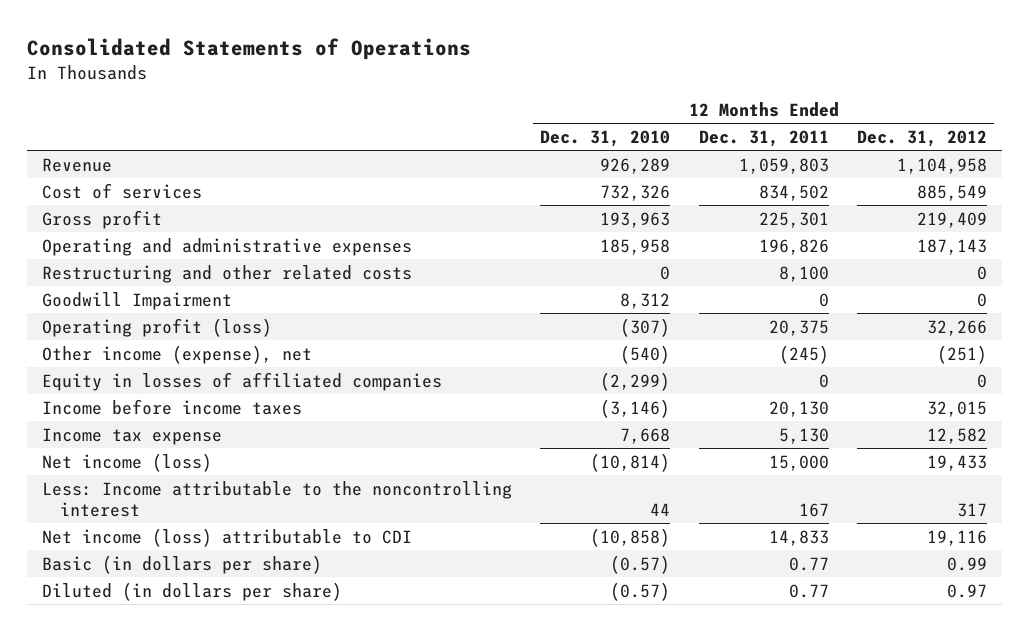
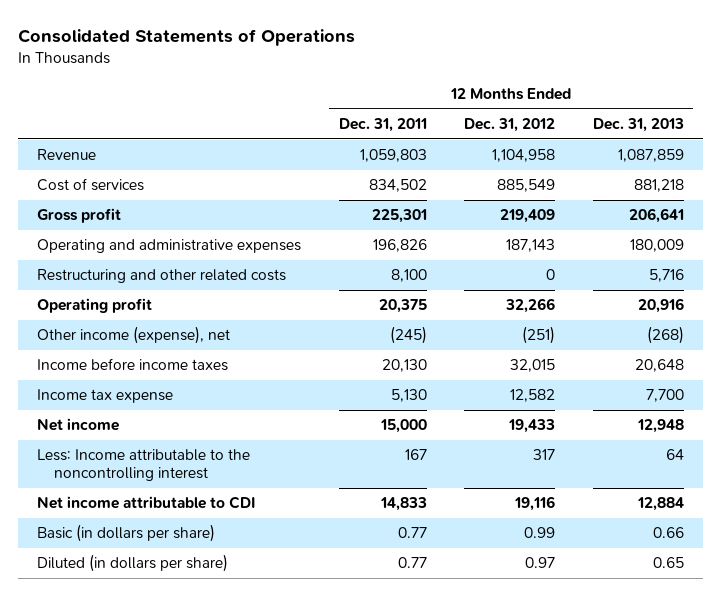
- | 12 Months Ended Dec. 31, 2010 | 12 Months Ended Dec. 31, 2011 | 12 Months Ended Dec. 31, 2012
+ | 12 Months Ended Dec. 31, 2011 | 12 Months Ended Dec. 31, 2012 | 12 Months Ended Dec. 31, 2013
- Goodwill Impairment | 8,312 | 0 | 0
- Operating profit (loss) | (307) | 20,375 | 32,266
+ Operating profit | 20,375 | 32,266 | 20,916
- Equity in losses of affiliated companies | (2,299) | 0 | 0
- Net income (loss) | (10,814) | 15,000 | 19,433
+ Net income | 15,000 | 19,433 | 12,948
- Net income (loss) attributable to CDI | (10,858) | 14,833 | 19,116
+ Net income attributable to CDI | 14,833 | 19,116 | 12,884

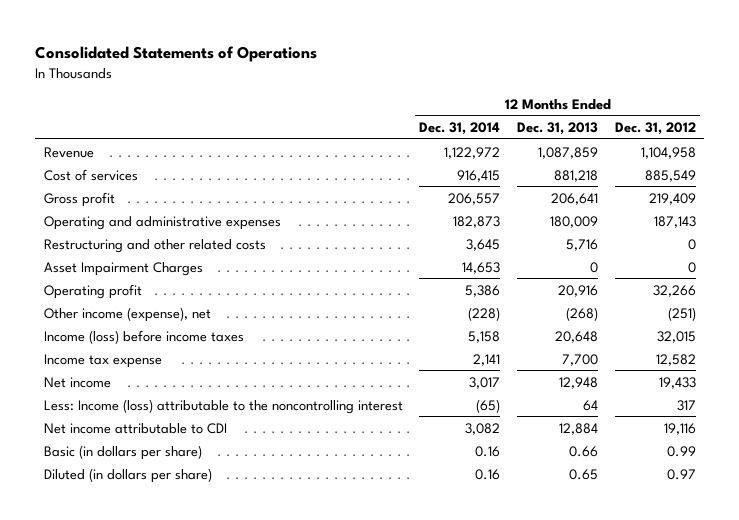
- | 12 Months Ended Dec. 31, 2011 | 12 Months Ended Dec. 31, 2012 | 12 Months Ended Dec. 31, 2013
+ | 12 Months Ended Dec. 31, 2014 | 12 Months Ended Dec. 31, 2013 | 12 Months Ended Dec. 31, 2012
+ Asset Impairment Charges | 14,653 | 0 | 0
- Income before income taxes | 20,130 | 32,015 | 20,648
+ Income (loss) before income taxes | 5,158 | 20,648 | 32,015
- Less: Income attributable to the noncontrolling interest | 167 | 317 | 64
+ Less: Income (loss) attributable to the noncontrolling interest | (65) | 64 | 317

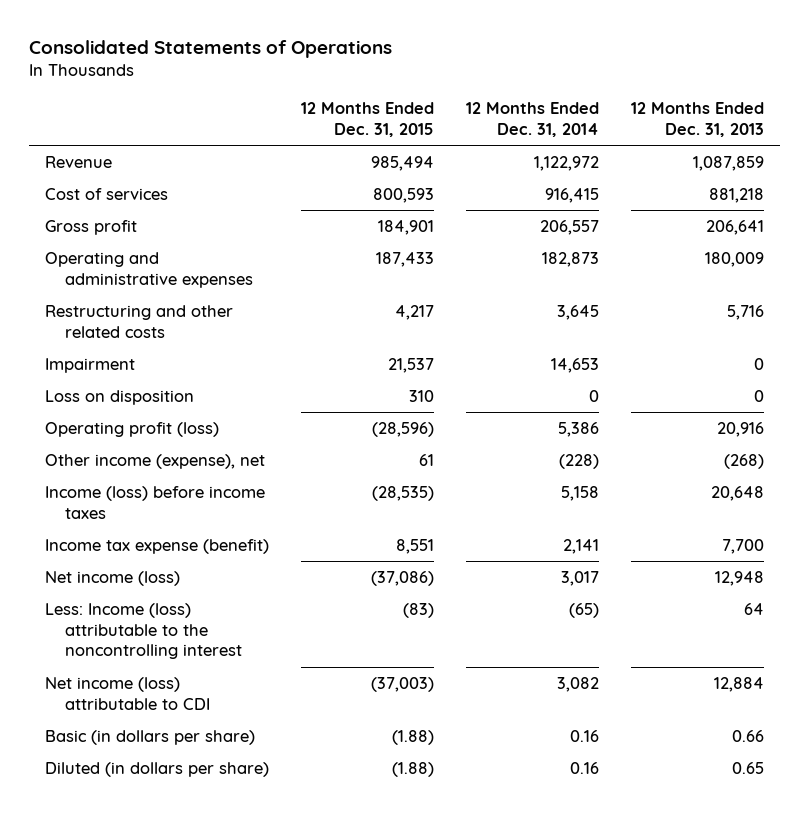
- | 12 Months Ended Dec. 31, 2014 | 12 Months Ended Dec. 31, 2013 | 12 Months Ended Dec. 31, 2012
+ | 12 Months Ended Dec. 31, 2015 | 12 Months Ended Dec. 31, 2014 | 12 Months Ended Dec. 31, 2013
- Asset Impairment Charges | 14,653 | 0 | 0
- Operating profit | 5,386 | 20,916 | 32,266
+ Impairment | 21,537 | 14,653 | 0
+ Loss on disposition | 310 | 0 | 0
+ Operating profit (loss) | (28,596) | 5,386 | 20,916
- Income tax expense | 2,141 | 7,700 | 12,582
- Net income | 3,017 | 12,948 | 19,433
+ Income tax expense (benefit) | 8,551 | 2,141 | 7,700
+ Net income (loss) | (37,086) | 3,017 | 12,948
- Net income attributable to CDI | 3,082 | 12,884 | 19,116
+ Net income (loss) attributable to CDI | (37,003) | 3,082 | 12,884

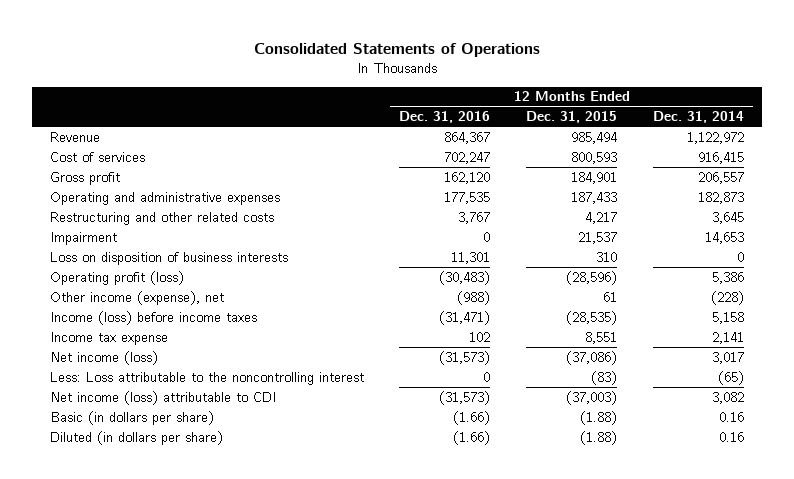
- | 12 Months Ended Dec. 31, 2015 | 12 Months Ended Dec. 31, 2014 | 12 Months Ended Dec. 31, 2013
+ | 12 Months Ended Dec. 31, 2016 | 12 Months Ended Dec. 31, 2015 | 12 Months Ended Dec. 31, 2014
- Loss on disposition | 310 | 0 | 0
+ Loss on disposition of business interests | 11,301 | 310 | 0
- Income tax expense (benefit) | 8,551 | 2,141 | 7,700
+ Income tax expense | 102 | 8,551 | 2,141
- Less: Income (loss) attributable to the noncontrolling interest | (83) | (65) | 64
+ Less: Loss attributable to the noncontrolling interest | 0 | (83) | (65)

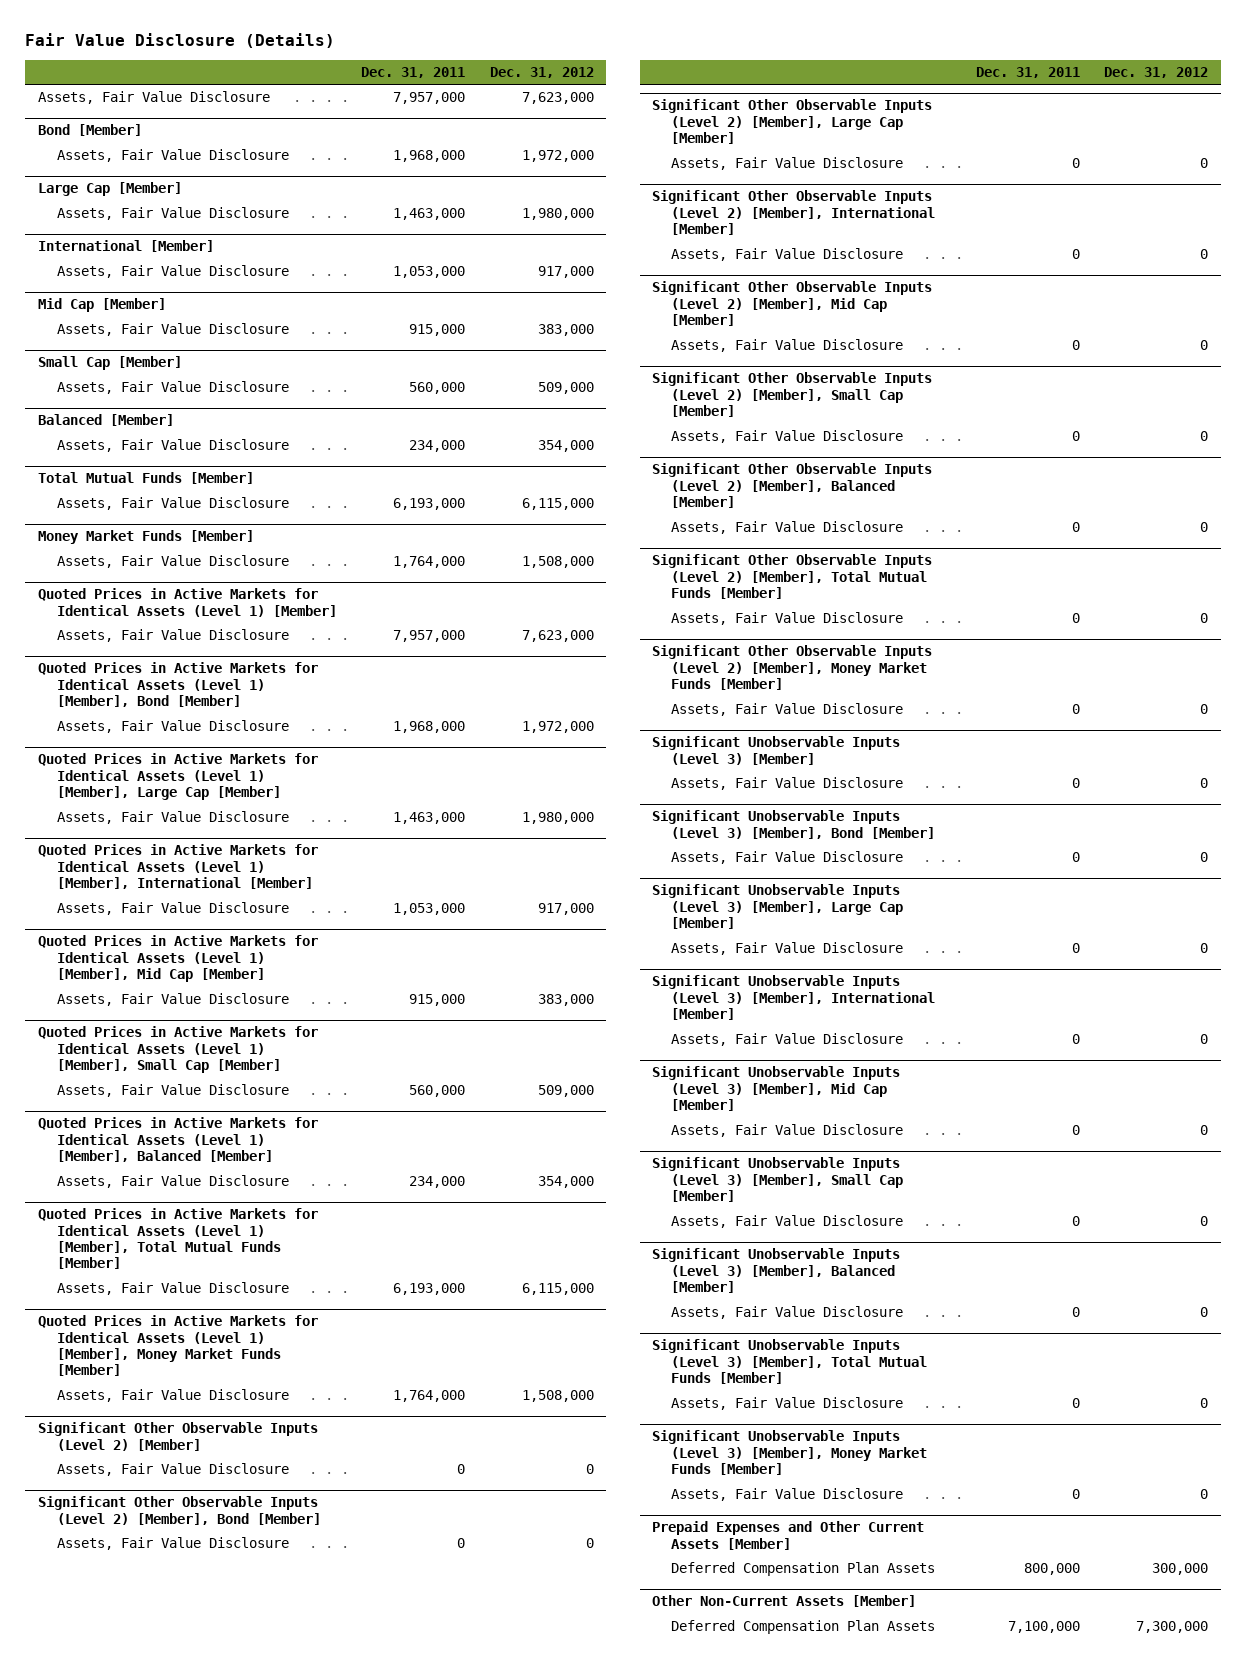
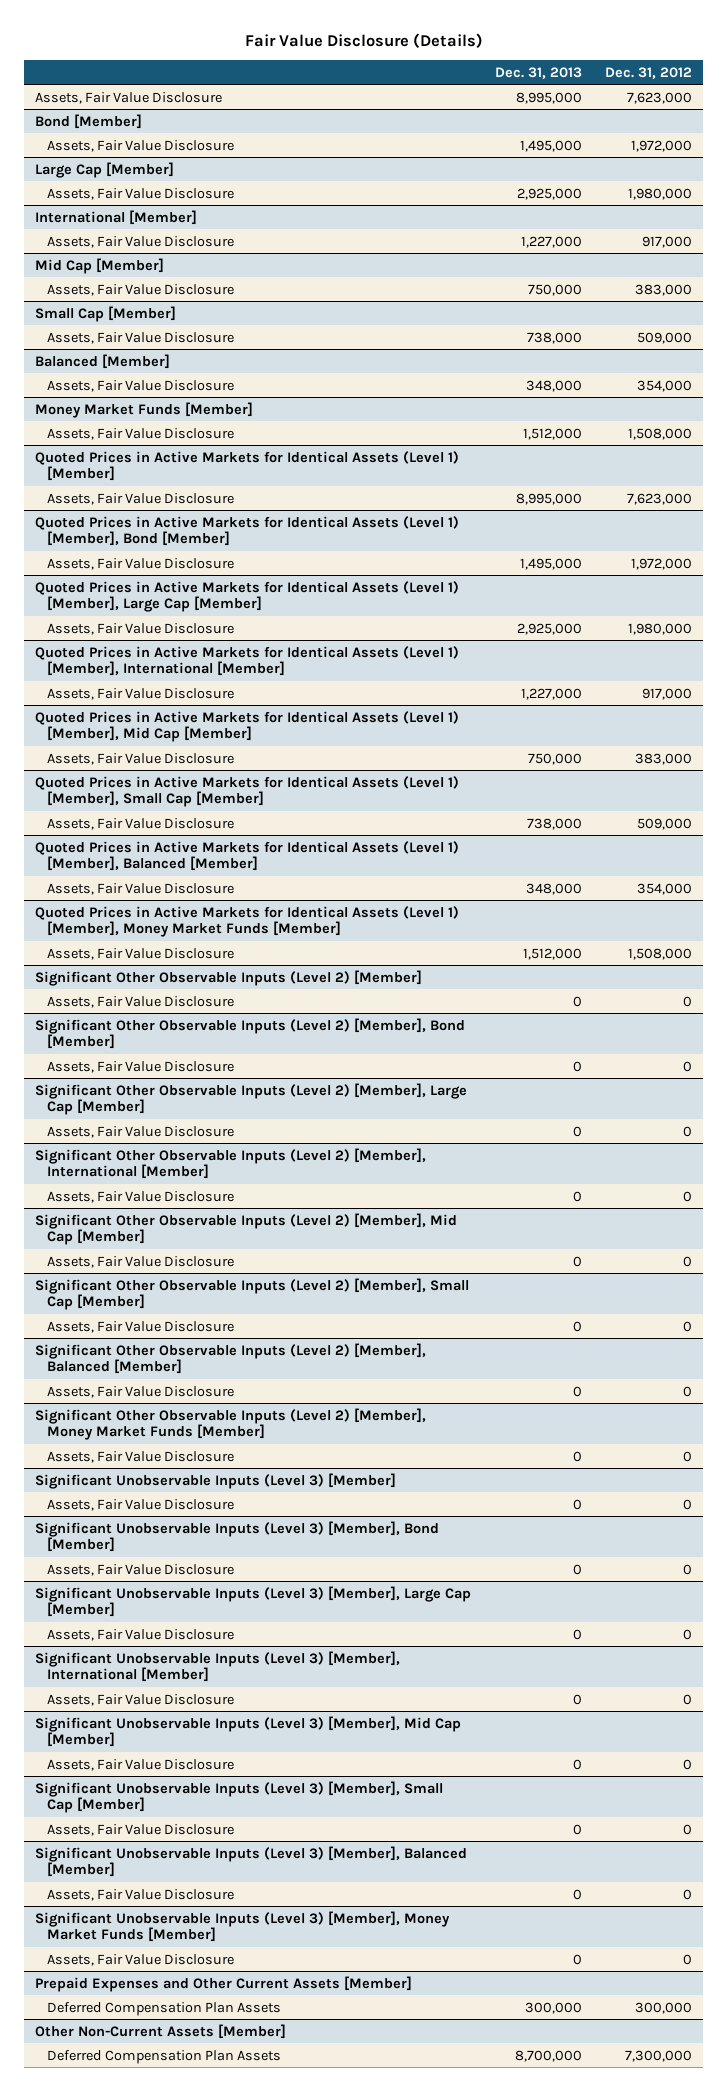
- | Dec. 31, 2011 | Dec. 31, 2012
+ | Dec. 31, 2013 | Dec. 31, 2012
- Total Mutual Funds [Member]
- Assets, Fair Value Disclosure | 6,193,000 | 6,115,000
- Quoted Prices in Active Markets for Identical Assets (Level 1) [Member], Total Mutual Funds [Member]
- Assets, Fair Value Disclosure | 6,193,000 | 6,115,000
- Significant Other Observable Inputs (Level 2) [Member], Total Mutual Funds [Member]
- Assets, Fair Value Disclosure | 0 | 0
- Significant Unobservable Inputs (Level 3) [Member], Total Mutual Funds [Member]
- Assets, Fair Value Disclosure | 0 | 0

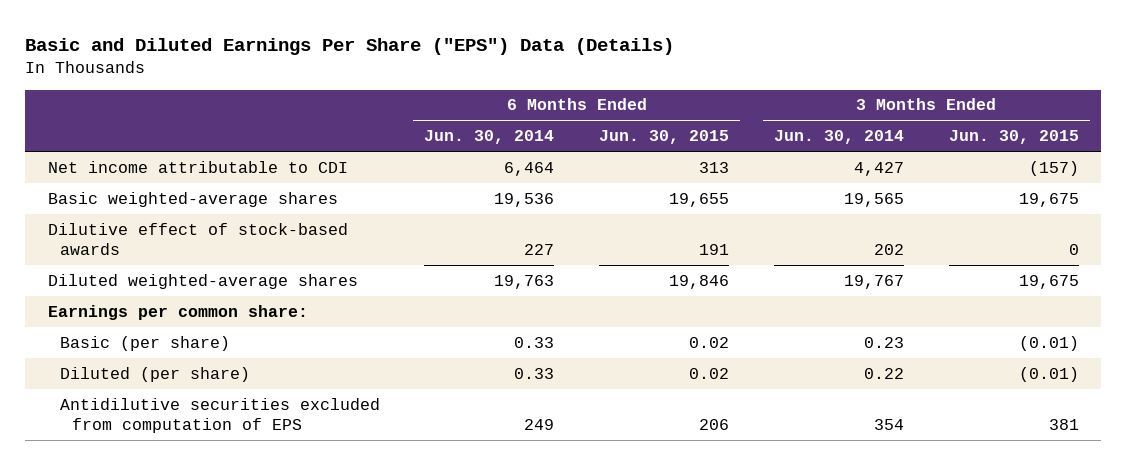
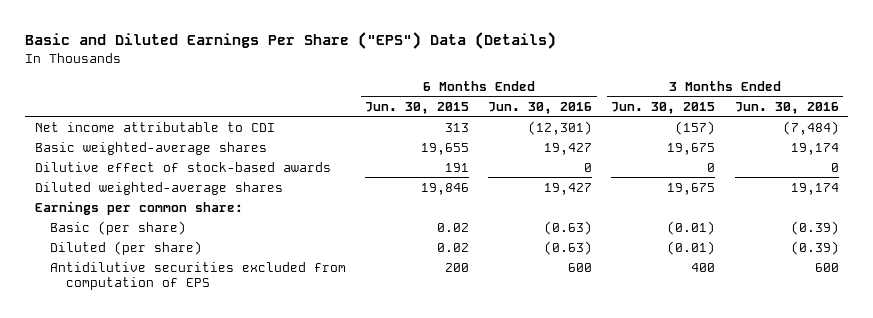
- | 6 Months Ended Jun. 30, 2014 | 6 Months Ended Jun. 30, 2015 | 3 Months Ended Jun. 30, 2014 | 3 Months Ended Jun. 30, 2015
+ | 6 Months Ended Jun. 30, 2015 | 6 Months Ended Jun. 30, 2016 | 3 Months Ended Jun. 30, 2015 | 3 Months Ended Jun. 30, 2016
- Antidilutive securities excluded from computation of EPS | 249 | 206 | 354 | 381
+ Antidilutive securities excluded from computation of EPS | 200 | 600 | 400 | 600

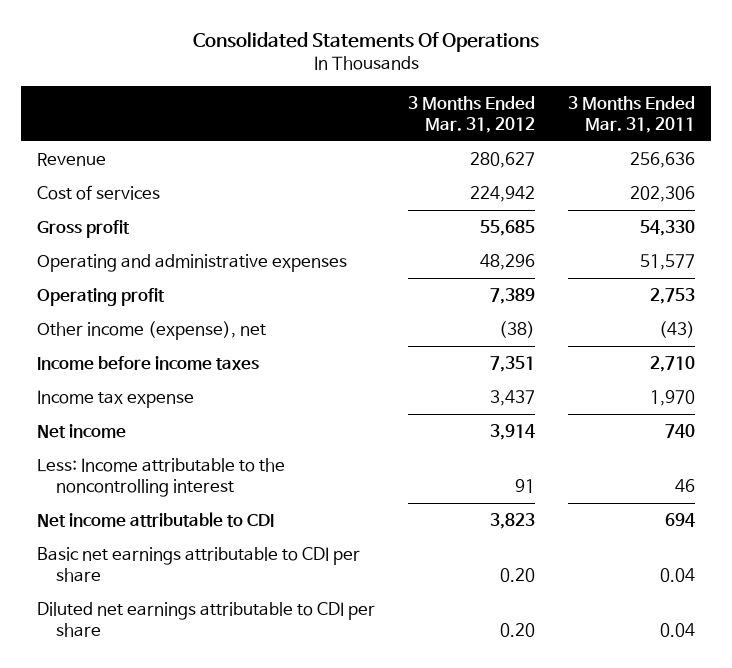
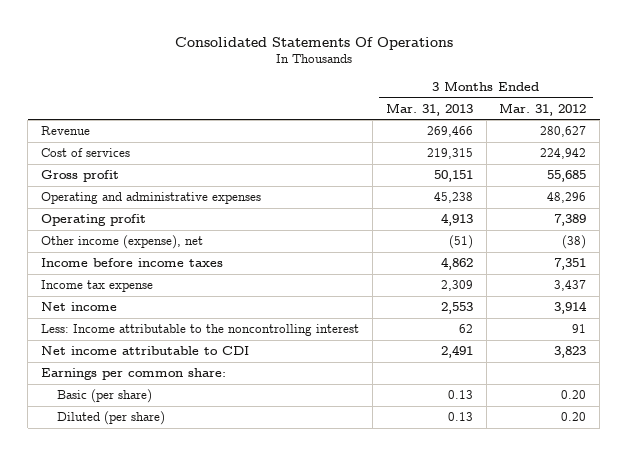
- | 3 Months Ended Mar. 31, 2012 | 3 Months Ended Mar. 31, 2011
+ | 3 Months Ended Mar. 31, 2013 | 3 Months Ended Mar. 31, 2012
- Basic net earnings attributable to CDI per share | 0.20 | 0.04
- Diluted net earnings attributable to CDI per share | 0.20 | 0.04
+ Earnings per common share:
+ Basic (per share) | 0.13 | 0.20
+ Diluted (per share) | 0.13 | 0.20

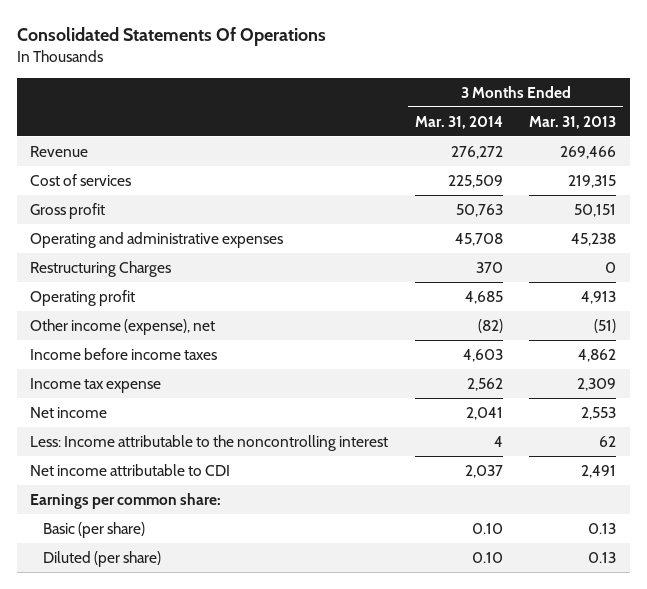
- | 3 Months Ended Mar. 31, 2013 | 3 Months Ended Mar. 31, 2012
+ | 3 Months Ended Mar. 31, 2014 | 3 Months Ended Mar. 31, 2013
+ Restructuring Charges | 370 | 0

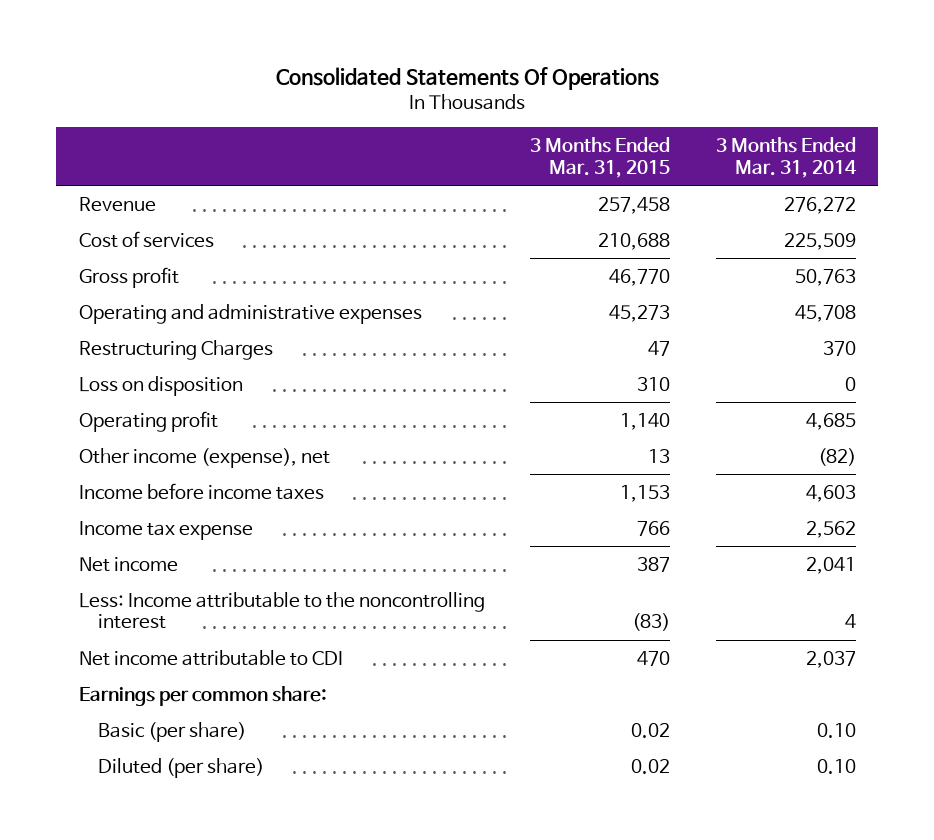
- | 3 Months Ended Mar. 31, 2014 | 3 Months Ended Mar. 31, 2013
+ | 3 Months Ended Mar. 31, 2015 | 3 Months Ended Mar. 31, 2014
+ Loss on disposition | 310 | 0

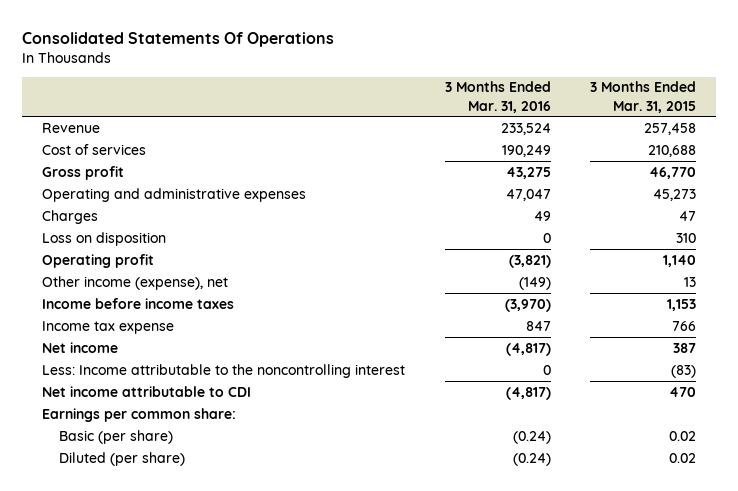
- | 3 Months Ended Mar. 31, 2015 | 3 Months Ended Mar. 31, 2014
+ | 3 Months Ended Mar. 31, 2016 | 3 Months Ended Mar. 31, 2015
- Restructuring Charges | 47 | 370
+ Charges | 49 | 47

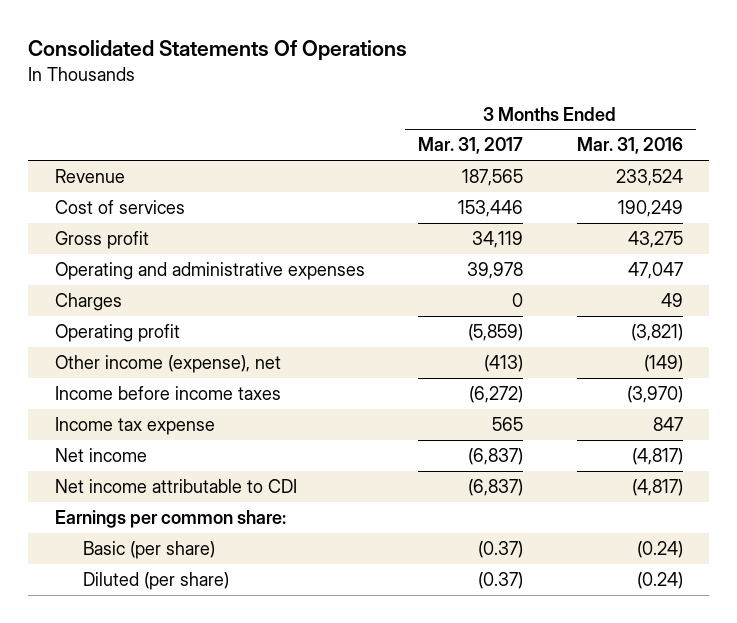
- | 3 Months Ended Mar. 31, 2016 | 3 Months Ended Mar. 31, 2015
+ | 3 Months Ended Mar. 31, 2017 | 3 Months Ended Mar. 31, 2016
- Loss on disposition | 0 | 310
- Less: Income attributable to the noncontrolling interest | 0 | (83)

